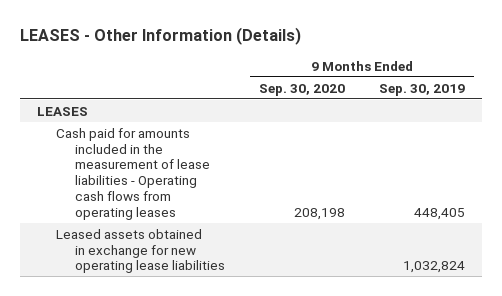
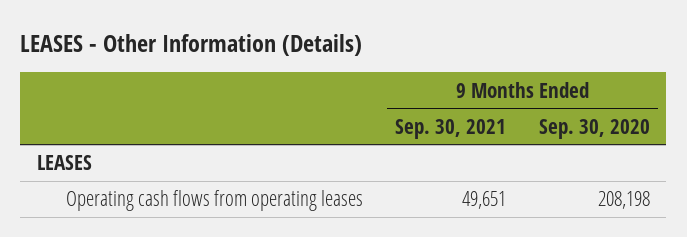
- | 9 Months Ended Sep. 30, 2020 | 9 Months Ended Sep. 30, 2019
+ | 9 Months Ended Sep. 30, 2021 | 9 Months Ended Sep. 30, 2020
- Cash paid for amounts included in the measurement of lease liabilities - Operating cash flows from operating leases | 208,198 | 448,405
- Leased assets obtained in exchange for new operating lease liabilities | | 1,032,824
+ Operating cash flows from operating leases | 49,651 | 208,198

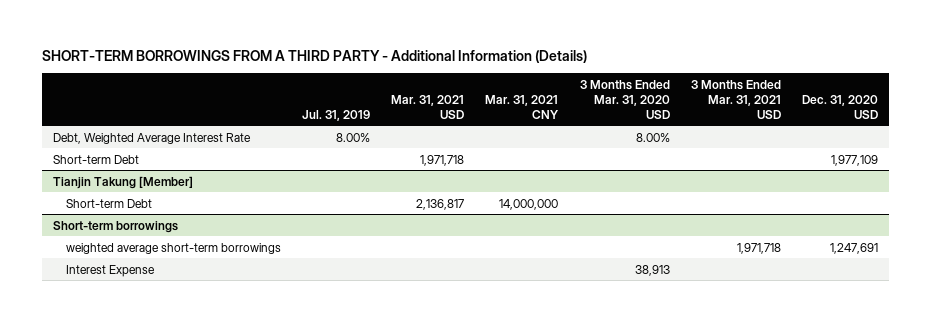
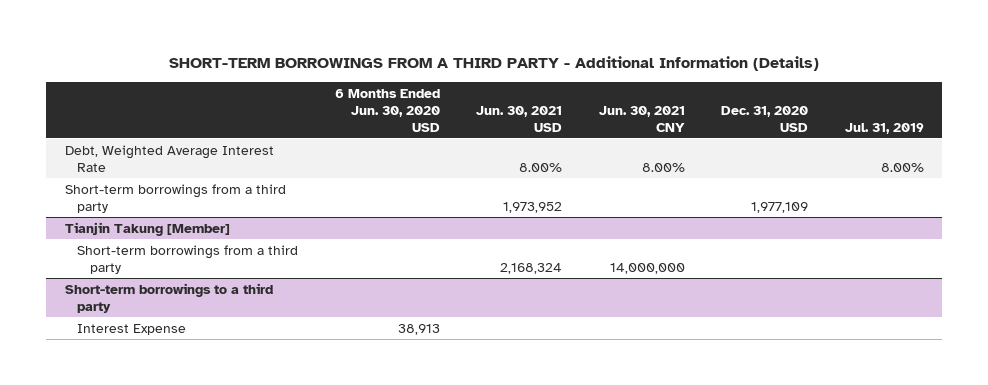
- | Jul. 31, 2019 | Mar. 31, 2021 USD | Mar. 31, 2021 CNY | 3 Months Ended Mar. 31, 2020 USD | 3 Months Ended Mar. 31, 2021 USD | Dec. 31, 2020 USD
+ | 6 Months Ended Jun. 30, 2020 USD | Jun. 30, 2021 USD | Jun. 30, 2021 CNY | Dec. 31, 2020 USD | Jul. 31, 2019
- Short-term Debt | | 1,971,718 | | | | 1,977,109
+ Short-term borrowings from a third party | | 1,973,952 | | 1,977,109 |
@ Tianjin Takung [Member]
- Short-term Debt | | 2,136,817 | 14,000,000 | | |
- Short-term borrowings
- weighted average short-term borrowings | | | | | 1,971,718 | 1,247,691
@ Tianjin Takung [Member]
+ Short-term borrowings from a third party | | 2,168,324 | 14,000,000 | |
+ Short-term borrowings to a third party

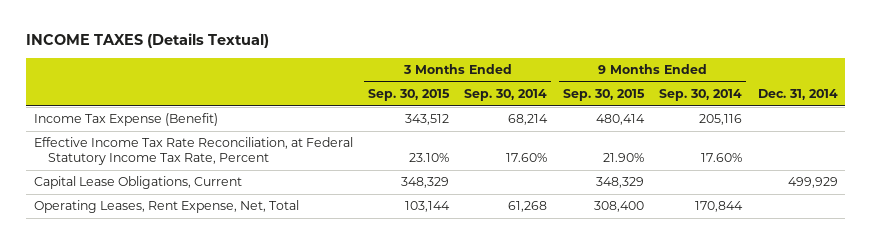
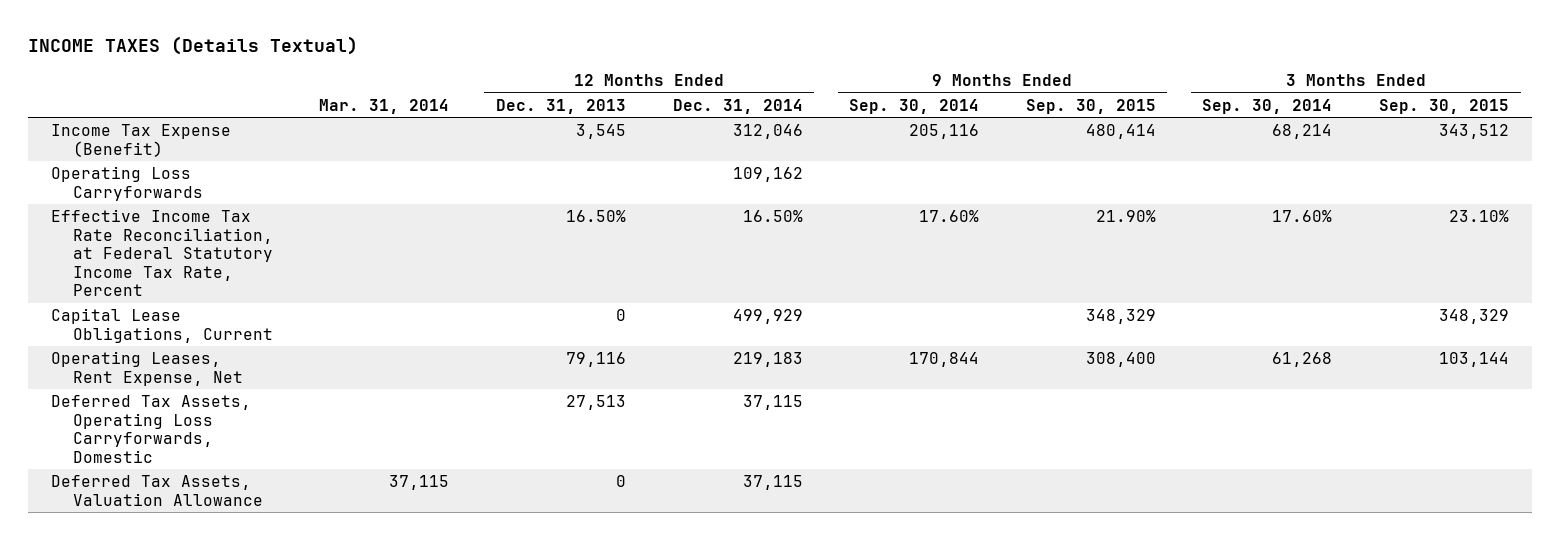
- | 3 Months Ended Sep. 30, 2015 | 3 Months Ended Sep. 30, 2014 | 9 Months Ended Sep. 30, 2015 | 9 Months Ended Sep. 30, 2014 | Dec. 31, 2014
+ | Mar. 31, 2014 | 12 Months Ended Dec. 31, 2013 | 12 Months Ended Dec. 31, 2014 | 9 Months Ended Sep. 30, 2014 | 9 Months Ended Sep. 30, 2015 | 3 Months Ended Sep. 30, 2014 | 3 Months Ended Sep. 30, 2015
+ Operating Loss Carryforwards | | | 109,162 | | | |
- Operating Leases, Rent Expense, Net, Total | 103,144 | 61,268 | 308,400 | 170,844 |
+ Operating Leases, Rent Expense, Net | | 79,116 | 219,183 | 170,844 | 308,400 | 61,268 | 103,144
+ Deferred Tax Assets, Operating Loss Carryforwards, Domestic | | 27,513 | 37,115 | | | |
+ Deferred Tax Assets, Valuation Allowance | 37,115 | 0 | 37,115 | | | |

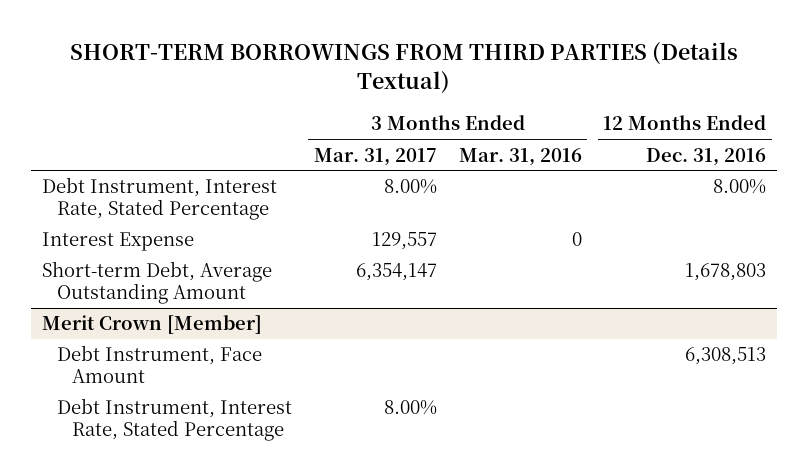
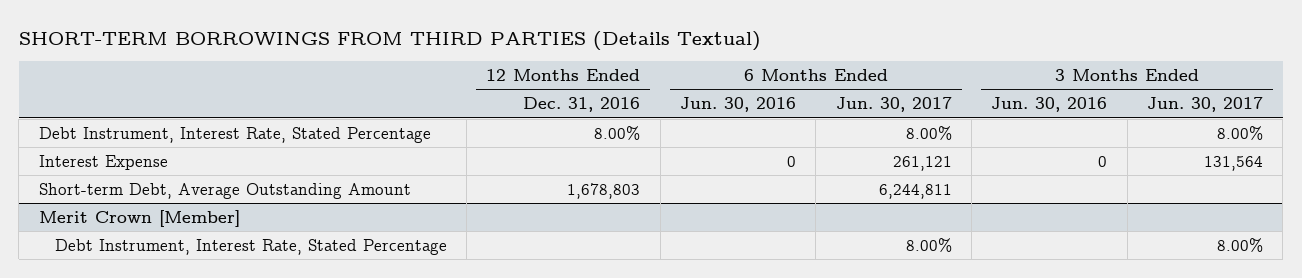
- | 3 Months Ended Mar. 31, 2017 | 3 Months Ended Mar. 31, 2016 | 12 Months Ended Dec. 31, 2016
+ | 12 Months Ended Dec. 31, 2016 | 6 Months Ended Jun. 30, 2016 | 6 Months Ended Jun. 30, 2017 | 3 Months Ended Jun. 30, 2016 | 3 Months Ended Jun. 30, 2017
@ Merit Crown [Member]
- Debt Instrument, Face Amount | | | 6,308,513

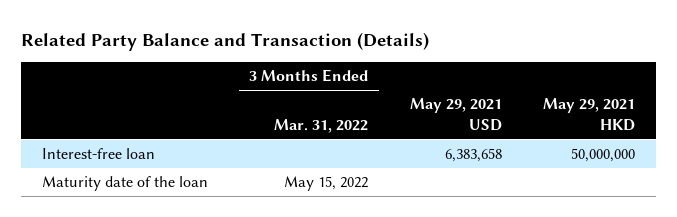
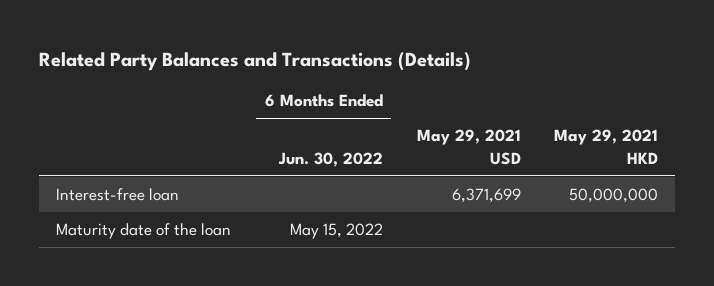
- Related Party Balance and Transaction (Details)
+ Related Party Balances and Transactions (Details)
- | 3 Months Ended Mar. 31, 2022 | May 29, 2021 USD | May 29, 2021 HKD
+ | 6 Months Ended Jun. 30, 2022 | May 29, 2021 USD | May 29, 2021 HKD
- Interest-free loan | | 6,383,658 | 50,000,000
+ Interest-free loan | | 6,371,699 | 50,000,000

